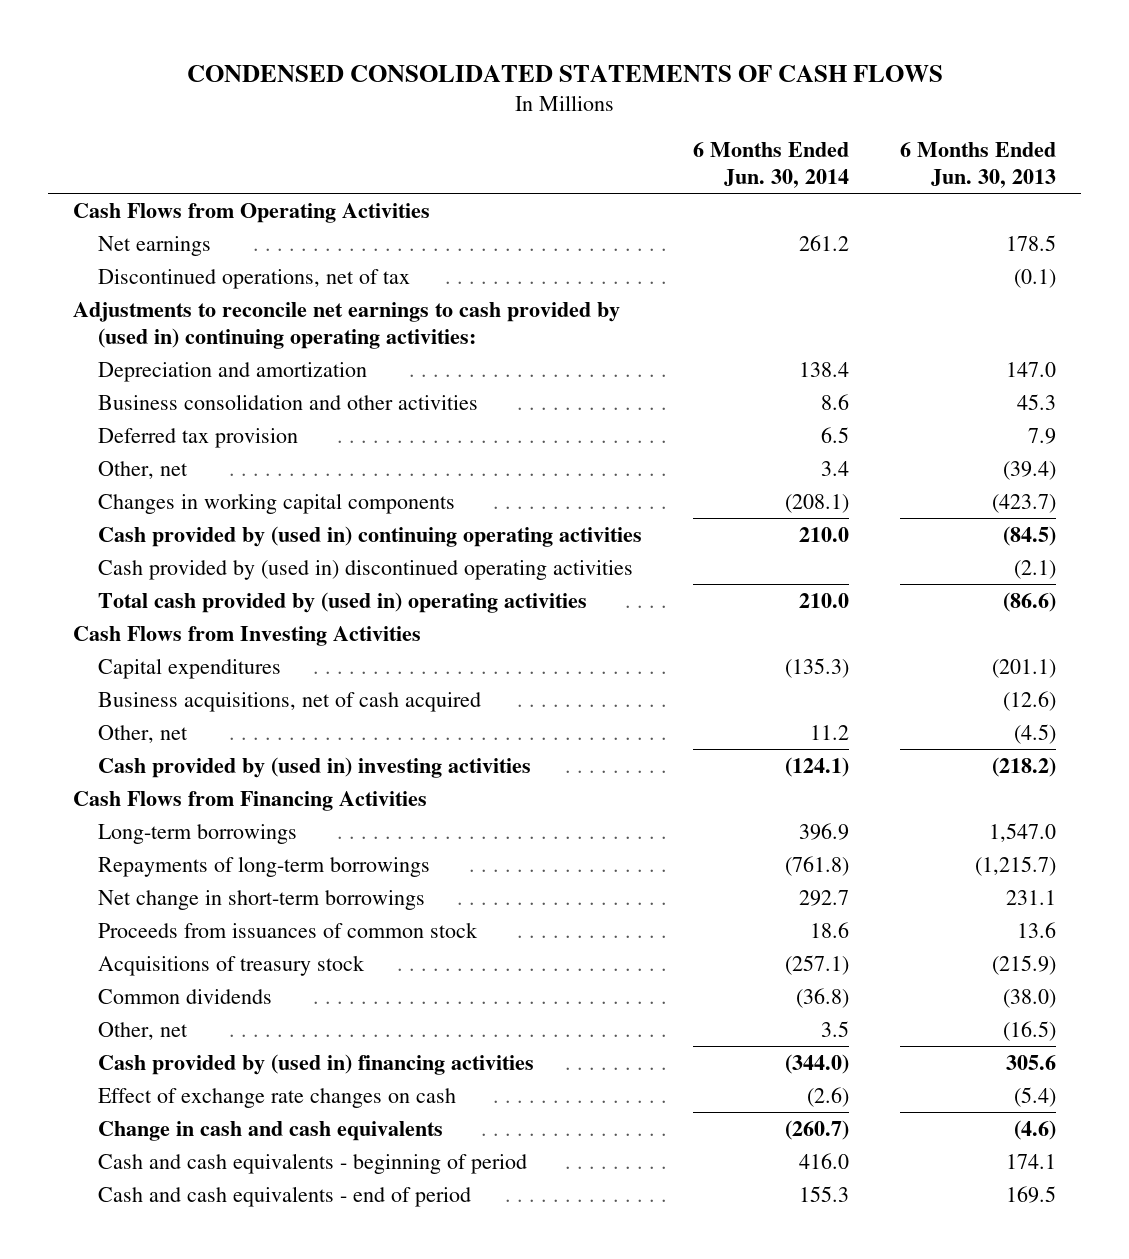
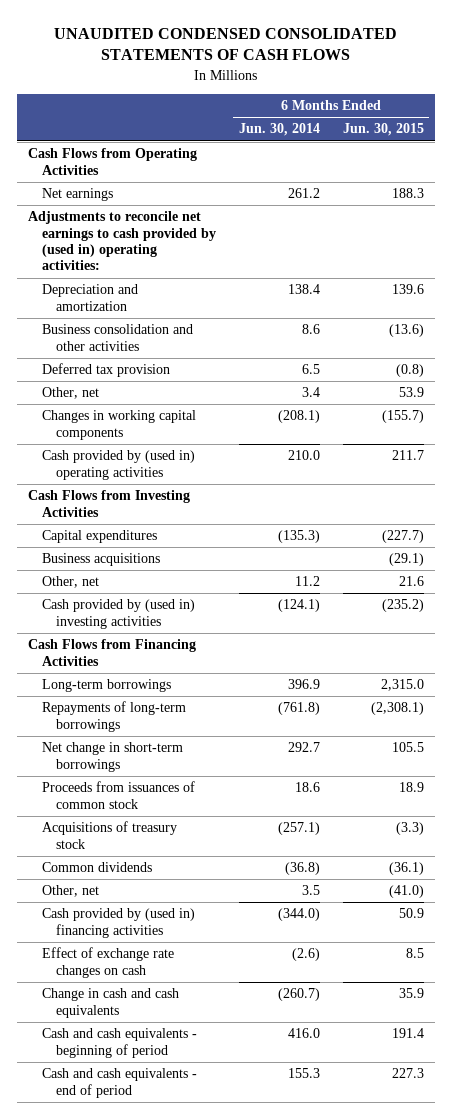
- CONDENSED CONSOLIDATED STATEMENTS OF CASH FLOWS
+ UNAUDITED CONDENSED CONSOLIDATED STATEMENTS OF CASH FLOWS
- | 6 Months Ended Jun. 30, 2014 | 6 Months Ended Jun. 30, 2013
+ | 6 Months Ended Jun. 30, 2014 | 6 Months Ended Jun. 30, 2015
- Discontinued operations, net of tax | | (0.1)
- Adjustments to reconcile net earnings to cash provided by (used in) continuing operating activities:
+ Adjustments to reconcile net earnings to cash provided by (used in) operating activities:
- Cash provided by (used in) continuing operating activities | 210.0 | (84.5)
- Cash provided by (used in) discontinued operating activities | | (2.1)
- Total cash provided by (used in) operating activities | 210.0 | (86.6)
+ Cash provided by (used in) operating activities | 210.0 | 211.7
- Business acquisitions, net of cash acquired | | (12.6)
+ Business acquisitions | | (29.1)

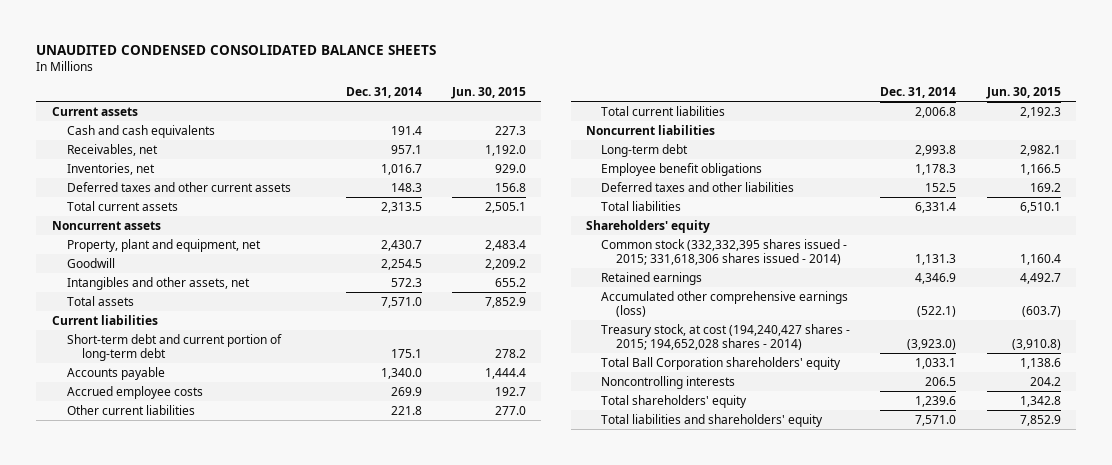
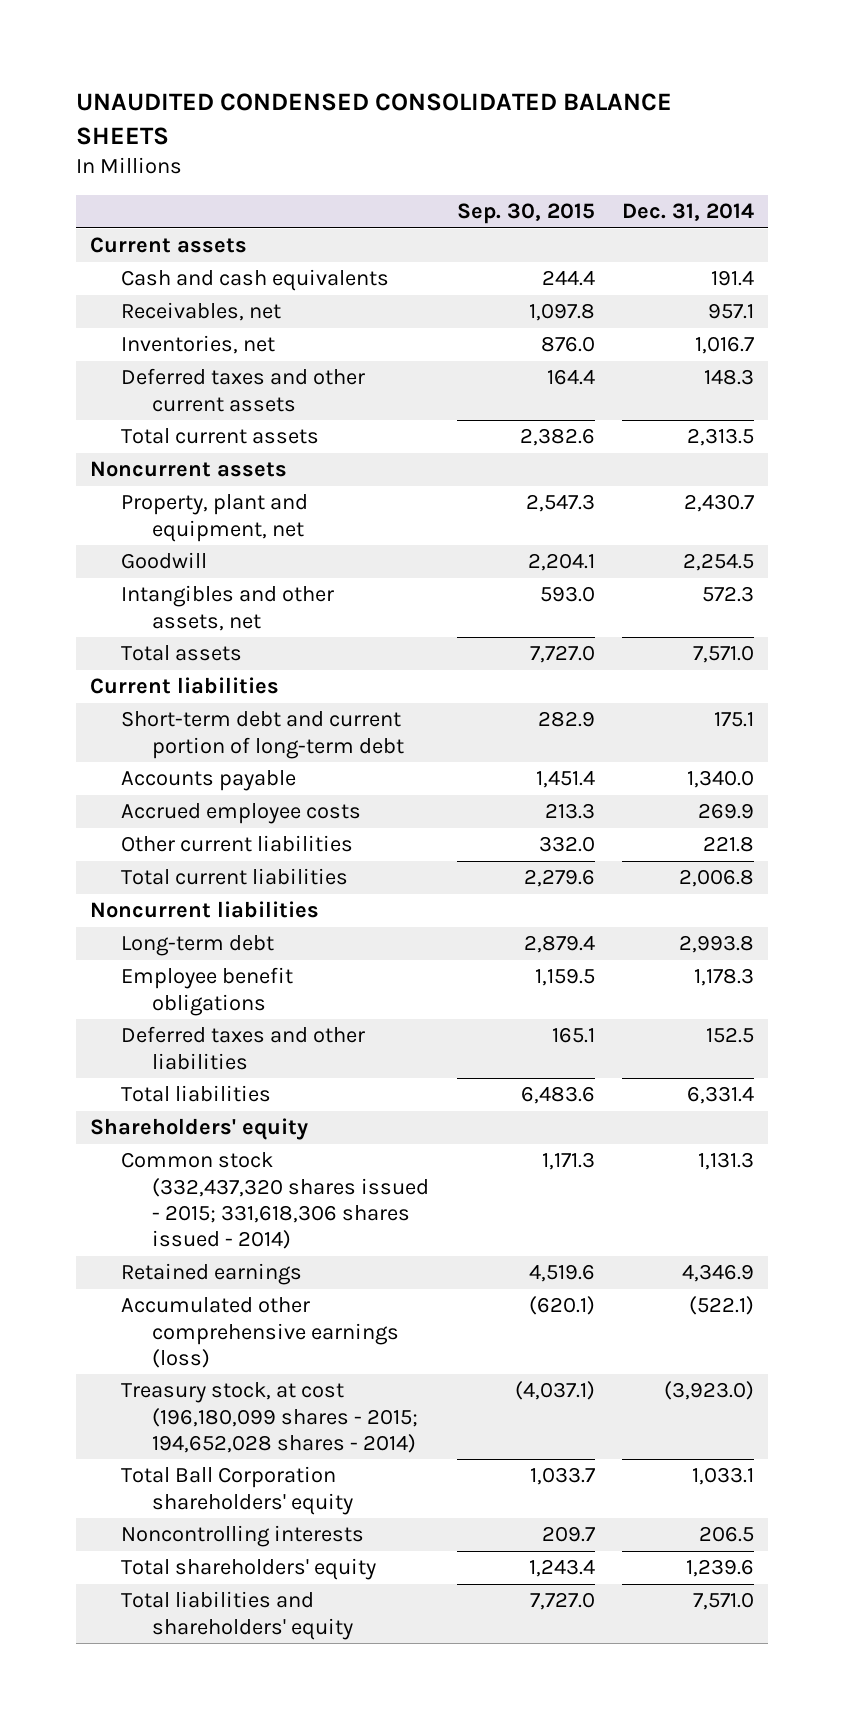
- | Dec. 31, 2014 | Jun. 30, 2015
+ | Sep. 30, 2015 | Dec. 31, 2014
- Common stock (332,332,395 shares issued - 2015; 331,618,306 shares issued - 2014) | 1,131.3 | 1,160.4
+ Common stock (332,437,320 shares issued - 2015; 331,618,306 shares issued - 2014) | 1,171.3 | 1,131.3
- Treasury stock, at cost (194,240,427 shares - 2015; 194,652,028 shares - 2014) | (3,923.0) | (3,910.8)
+ Treasury stock, at cost (196,180,099 shares - 2015; 194,652,028 shares - 2014) | (4,037.1) | (3,923.0)

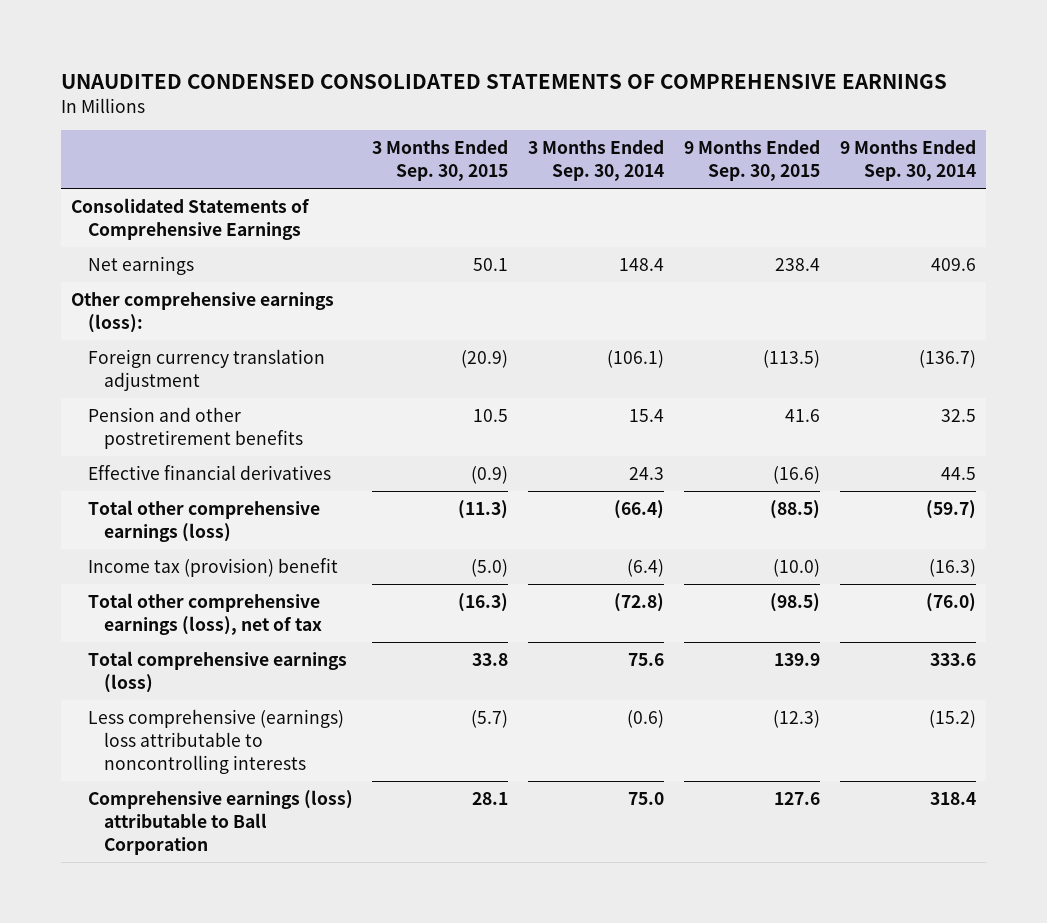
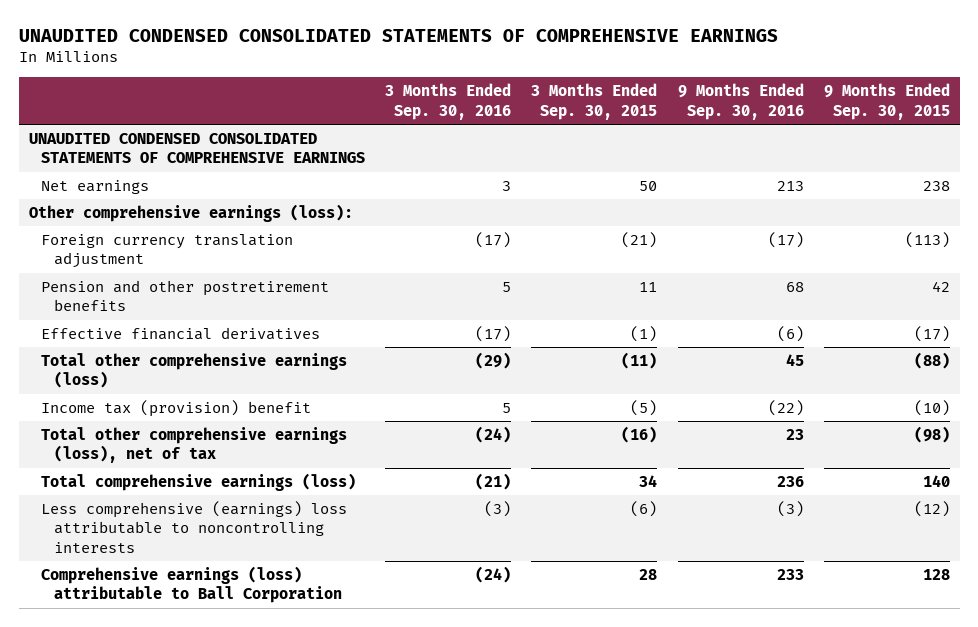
- | 3 Months Ended Sep. 30, 2015 | 3 Months Ended Sep. 30, 2014 | 9 Months Ended Sep. 30, 2015 | 9 Months Ended Sep. 30, 2014
+ | 3 Months Ended Sep. 30, 2016 | 3 Months Ended Sep. 30, 2015 | 9 Months Ended Sep. 30, 2016 | 9 Months Ended Sep. 30, 2015
- Consolidated Statements of Comprehensive Earnings
- Net earnings | 50.1 | 148.4 | 238.4 | 409.6
+ UNAUDITED CONDENSED CONSOLIDATED STATEMENTS OF COMPREHENSIVE EARNINGS
+ Net earnings | 3 | 50 | 213 | 238
- Foreign currency translation adjustment | (20.9) | (106.1) | (113.5) | (136.7)
- Pension and other postretirement benefits | 10.5 | 15.4 | 41.6 | 32.5
- Effective financial derivatives | (0.9) | 24.3 | (16.6) | 44.5
- Total other comprehensive earnings (loss) | (11.3) | (66.4) | (88.5) | (59.7)
- Income tax (provision) benefit | (5.0) | (6.4) | (10.0) | (16.3)
- Total other comprehensive earnings (loss), net of tax | (16.3) | (72.8) | (98.5) | (76.0)
- Total comprehensive earnings (loss) | 33.8 | 75.6 | 139.9 | 333.6
- Less comprehensive (earnings) loss attributable to noncontrolling interests | (5.7) | (0.6) | (12.3) | (15.2)
- Comprehensive earnings (loss) attributable to Ball Corporation | 28.1 | 75.0 | 127.6 | 318.4
+ Foreign currency translation adjustment | (17) | (21) | (17) | (113)
+ Pension and other postretirement benefits | 5 | 11 | 68 | 42
+ Effective financial derivatives | (17) | (1) | (6) | (17)
+ Total other comprehensive earnings (loss) | (29) | (11) | 45 | (88)
+ Income tax (provision) benefit | 5 | (5) | (22) | (10)
+ Total other comprehensive earnings (loss), net of tax | (24) | (16) | 23 | (98)
+ Total comprehensive earnings (loss) | (21) | 34 | 236 | 140
+ Less comprehensive (earnings) loss attributable to noncontrolling interests | (3) | (6) | (3) | (12)
+ Comprehensive earnings (loss) attributable to Ball Corporation | (24) | 28 | 233 | 128

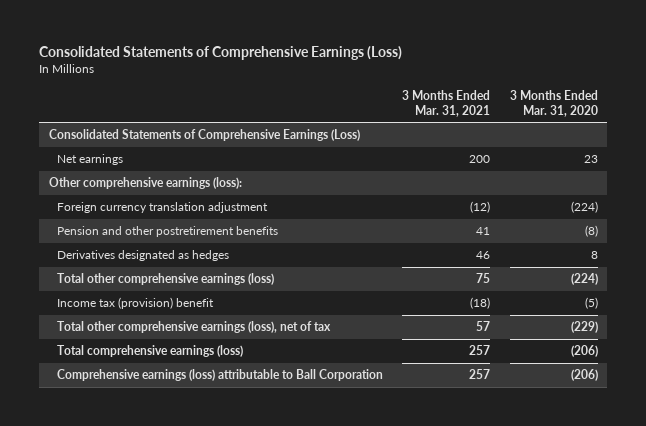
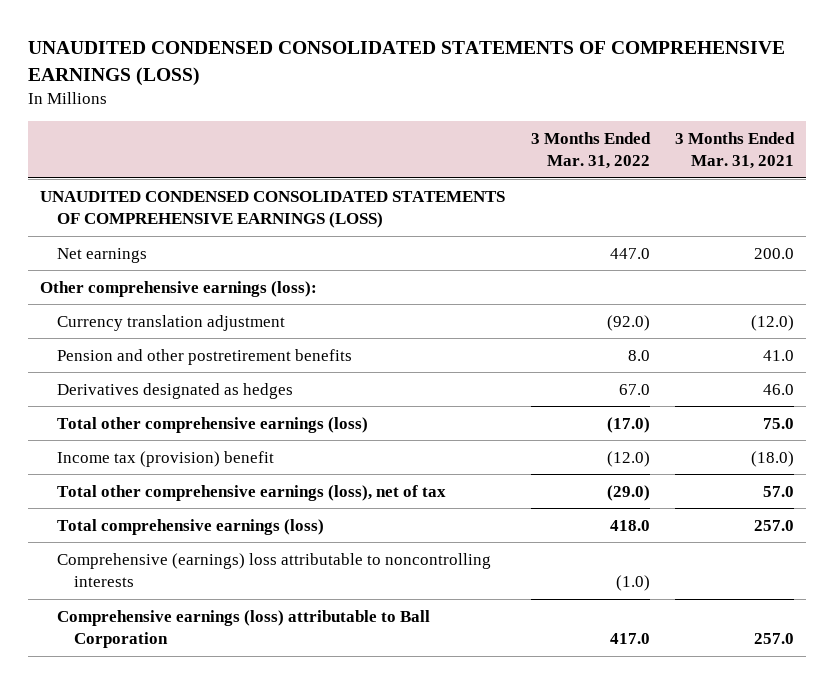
- Consolidated Statements of Comprehensive Earnings (Loss)
+ UNAUDITED CONDENSED CONSOLIDATED STATEMENTS OF COMPREHENSIVE EARNINGS (LOSS)
- | 3 Months Ended Mar. 31, 2021 | 3 Months Ended Mar. 31, 2020
+ | 3 Months Ended Mar. 31, 2022 | 3 Months Ended Mar. 31, 2021
- Consolidated Statements of Comprehensive Earnings (Loss)
- Net earnings | 200 | 23
+ UNAUDITED CONDENSED CONSOLIDATED STATEMENTS OF COMPREHENSIVE EARNINGS (LOSS)
+ Net earnings | 447.0 | 200.0
- Foreign currency translation adjustment | (12) | (224)
- Pension and other postretirement benefits | 41 | (8)
- Derivatives designated as hedges | 46 | 8
- Total other comprehensive earnings (loss) | 75 | (224)
- Income tax (provision) benefit | (18) | (5)
- Total other comprehensive earnings (loss), net of tax | 57 | (229)
- Total comprehensive earnings (loss) | 257 | (206)
- Comprehensive earnings (loss) attributable to Ball Corporation | 257 | (206)
+ Currency translation adjustment | (92.0) | (12.0)
+ Pension and other postretirement benefits | 8.0 | 41.0
+ Derivatives designated as hedges | 67.0 | 46.0
+ Total other comprehensive earnings (loss) | (17.0) | 75.0
+ Income tax (provision) benefit | (12.0) | (18.0)
+ Total other comprehensive earnings (loss), net of tax | (29.0) | 57.0
+ Total comprehensive earnings (loss) | 418.0 | 257.0
+ Comprehensive (earnings) loss attributable to noncontrolling interests | (1.0) |
+ Comprehensive earnings (loss) attributable to Ball Corporation | 417.0 | 257.0

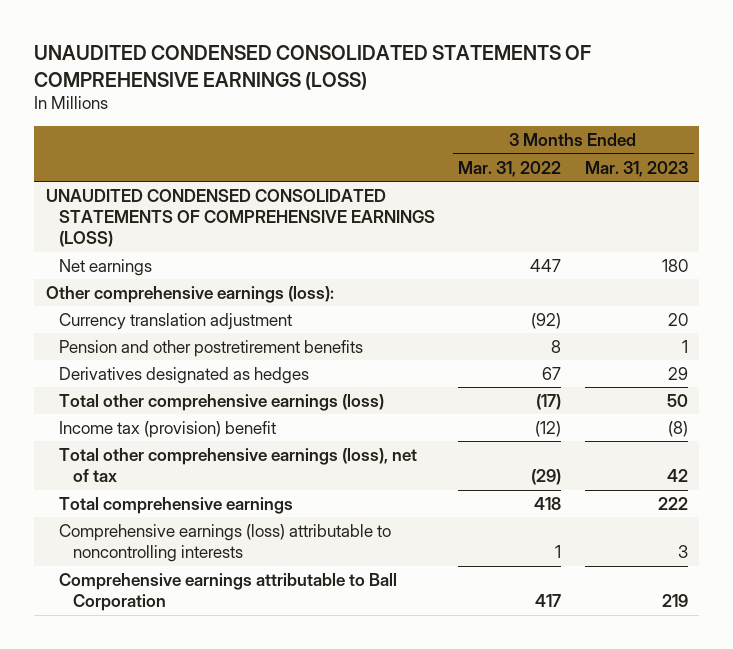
- | 3 Months Ended Mar. 31, 2022 | 3 Months Ended Mar. 31, 2021
+ | 3 Months Ended Mar. 31, 2022 | 3 Months Ended Mar. 31, 2023
- Net earnings | 447.0 | 200.0
+ Net earnings | 447 | 180
- Currency translation adjustment | (92.0) | (12.0)
- Pension and other postretirement benefits | 8.0 | 41.0
- Derivatives designated as hedges | 67.0 | 46.0
- Total other comprehensive earnings (loss) | (17.0) | 75.0
- Income tax (provision) benefit | (12.0) | (18.0)
- Total other comprehensive earnings (loss), net of tax | (29.0) | 57.0
- Total comprehensive earnings (loss) | 418.0 | 257.0
- Comprehensive (earnings) loss attributable to noncontrolling interests | (1.0) |
- Comprehensive earnings (loss) attributable to Ball Corporation | 417.0 | 257.0
+ Currency translation adjustment | (92) | 20
+ Pension and other postretirement benefits | 8 | 1
+ Derivatives designated as hedges | 67 | 29
+ Total other comprehensive earnings (loss) | (17) | 50
+ Income tax (provision) benefit | (12) | (8)
+ Total other comprehensive earnings (loss), net of tax | (29) | 42
+ Total comprehensive earnings | 418 | 222
+ Comprehensive earnings (loss) attributable to noncontrolling interests | 1 | 3
+ Comprehensive earnings attributable to Ball Corporation | 417 | 219

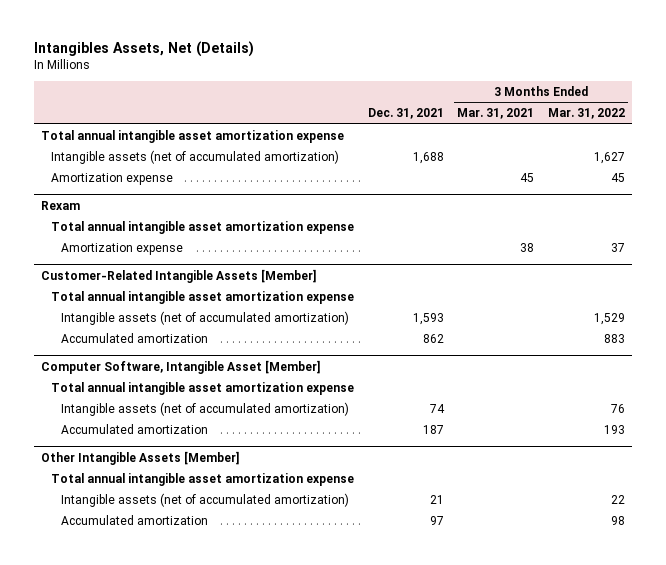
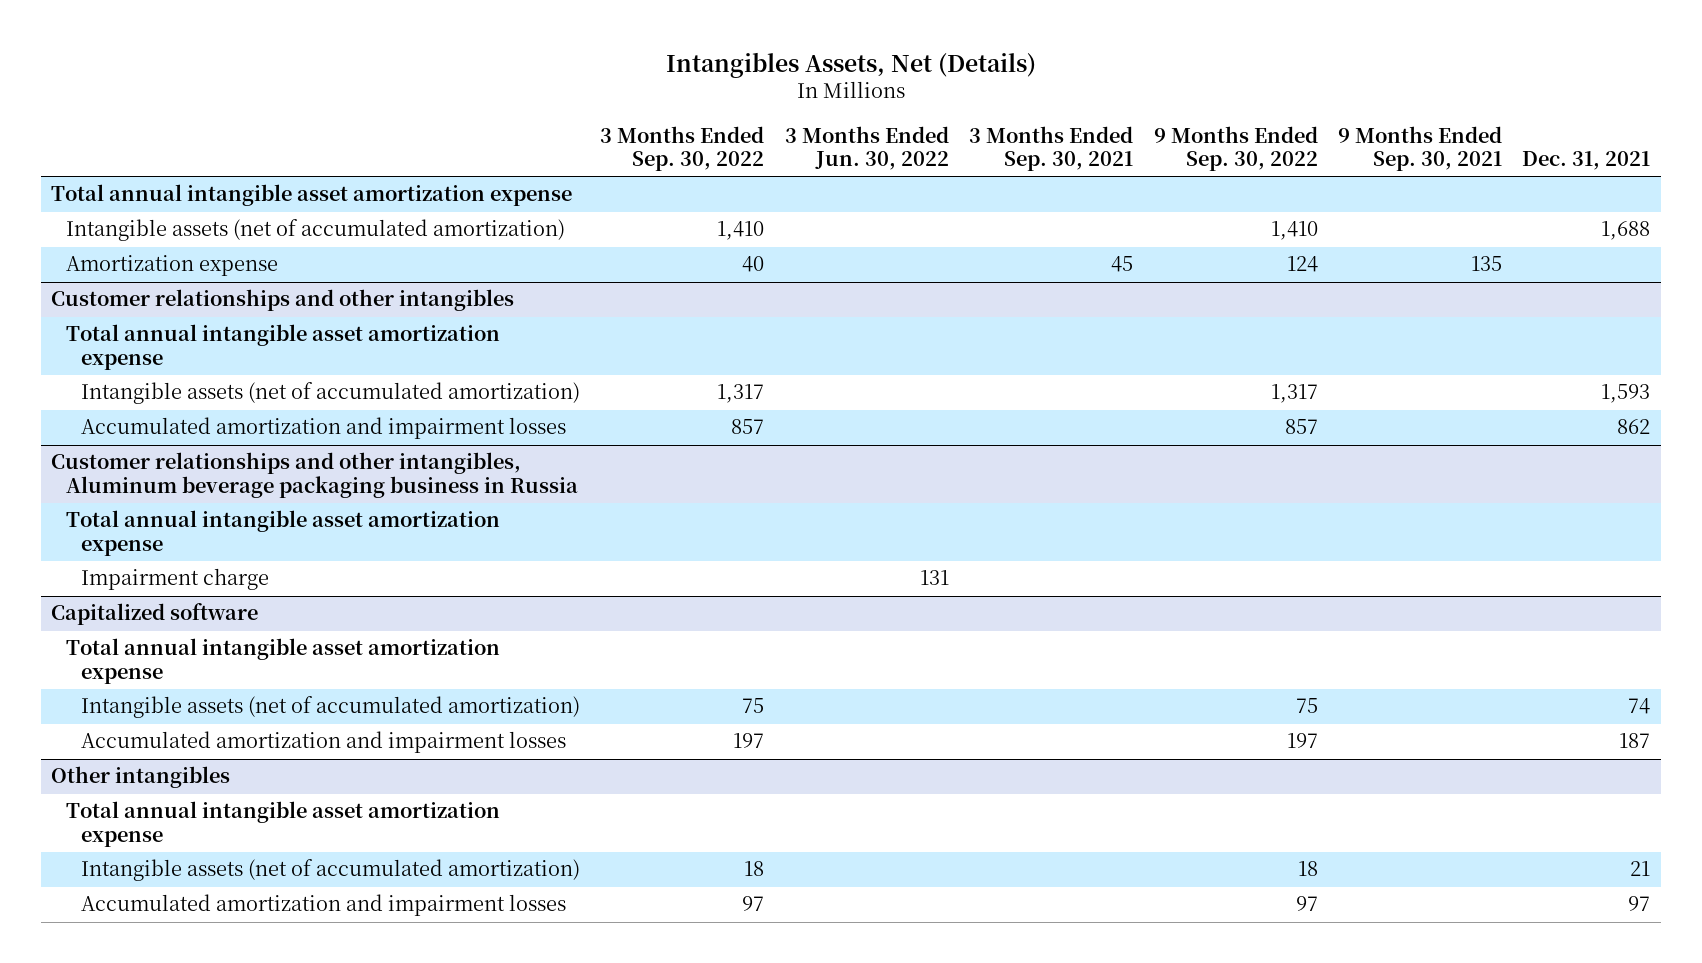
- | Dec. 31, 2021 | 3 Months Ended Mar. 31, 2021 | 3 Months Ended Mar. 31, 2022
+ | 3 Months Ended Sep. 30, 2022 | 3 Months Ended Jun. 30, 2022 | 3 Months Ended Sep. 30, 2021 | 9 Months Ended Sep. 30, 2022 | 9 Months Ended Sep. 30, 2021 | Dec. 31, 2021
- Rexam
- Total annual intangible asset amortization expense
- Amortization expense | | 38 | 37
- Customer-Related Intangible Assets [Member]
+ Customer relationships and other intangibles
- Accumulated amortization | 862 | | 883
- Computer Software, Intangible Asset [Member]
+ Accumulated amortization and impairment losses | 857 | | | 857 | | 862
+ Customer relationships and other intangibles, Aluminum beverage packaging business in Russia
+ Impairment charge | | 131 | | | |
+ Capitalized software
+ Total annual intangible asset amortization expense
- Accumulated amortization | 187 | | 193
- Other Intangible Assets [Member]
+ Accumulated amortization and impairment losses | 197 | | | 197 | | 187
+ Other intangibles
- Accumulated amortization | 97 | | 98
+ Accumulated amortization and impairment losses | 97 | | | 97 | | 97

